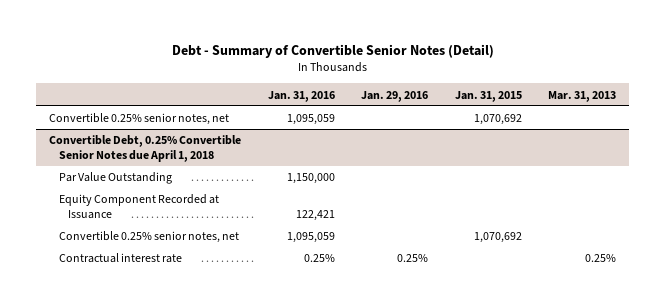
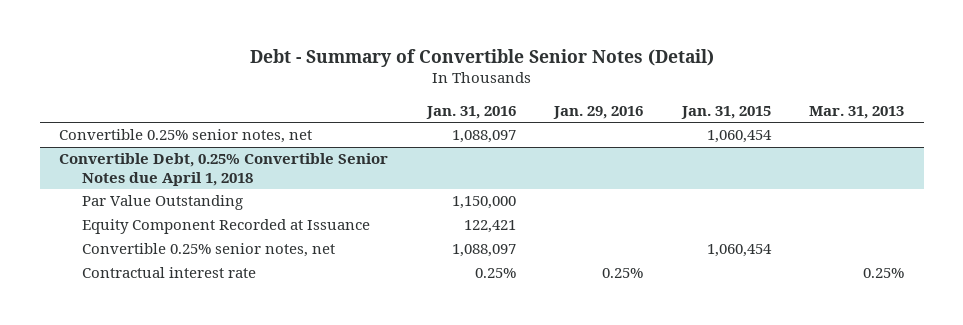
- Convertible 0.25% senior notes, net | 1,095,059 | | 1,070,692 |
+ Convertible 0.25% senior notes, net | 1,088,097 | | 1,060,454 |
@ Convertible Debt, 0.25% Convertible Senior Notes due April 1, 2018
- Convertible 0.25% senior notes, net | 1,095,059 | | 1,070,692 |
+ Convertible 0.25% senior notes, net | 1,088,097 | | 1,060,454 |

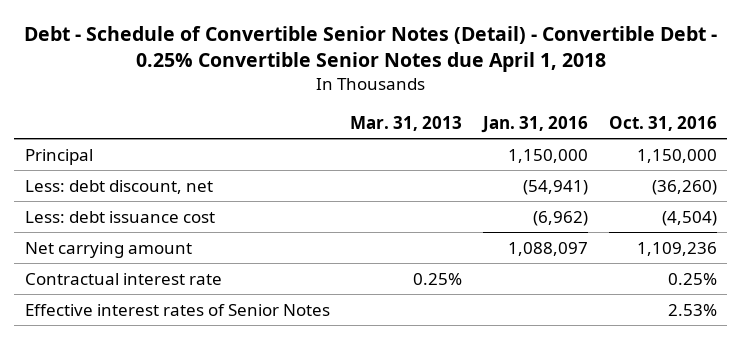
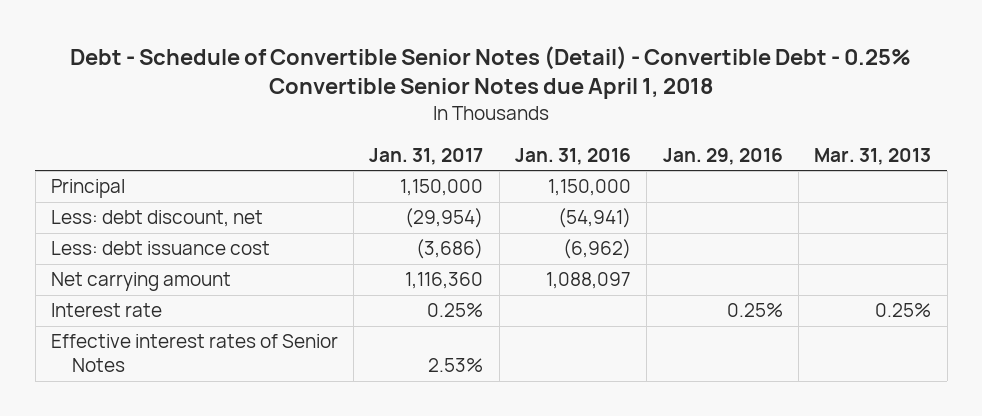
- | Mar. 31, 2013 | Jan. 31, 2016 | Oct. 31, 2016
+ | Jan. 31, 2017 | Jan. 31, 2016 | Jan. 29, 2016 | Mar. 31, 2013
- Contractual interest rate | 0.25% | | 0.25%
+ Interest rate | 0.25% | | 0.25% | 0.25%

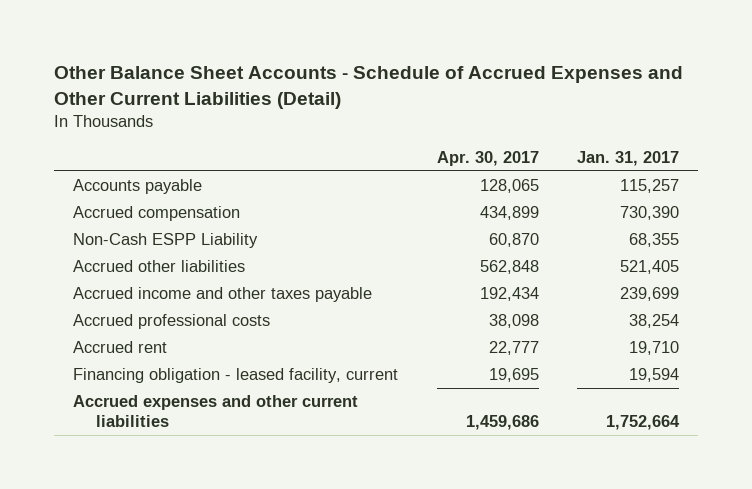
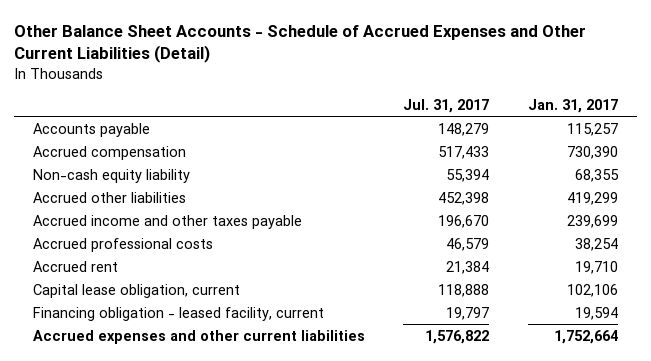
- | Apr. 30, 2017 | Jan. 31, 2017
+ | Jul. 31, 2017 | Jan. 31, 2017
- Non-Cash ESPP Liability | 60,870 | 68,355
- Accrued other liabilities | 562,848 | 521,405
+ Non-cash equity liability | 55,394 | 68,355
+ Accrued other liabilities | 452,398 | 419,299
+ Capital lease obligation, current | 118,888 | 102,106

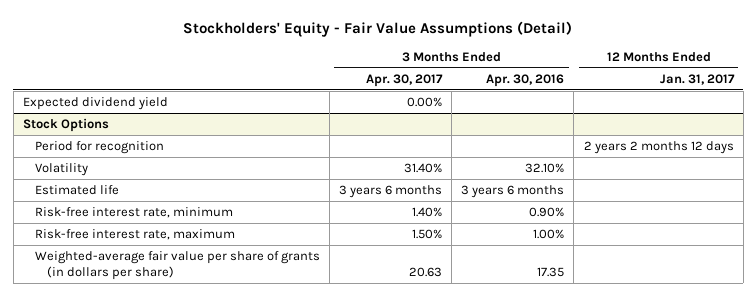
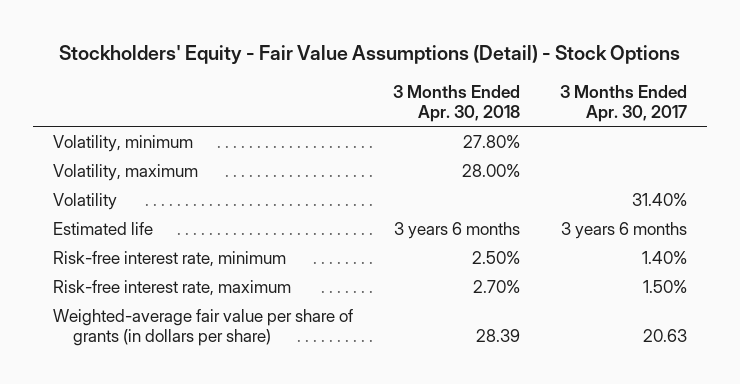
- Stockholders' Equity - Fair Value Assumptions (Detail)
+ Stockholders' Equity - Fair Value Assumptions (Detail) - Stock Options
- | 3 Months Ended Apr. 30, 2017 | 3 Months Ended Apr. 30, 2016 | 12 Months Ended Jan. 31, 2017
+ | 3 Months Ended Apr. 30, 2018 | 3 Months Ended Apr. 30, 2017
- Expected dividend yield | 0.00% | |
- Stock Options
- Period for recognition | | | 2 years 2 months 12 days
+ Volatility, minimum | 27.80% |
+ Volatility, maximum | 28.00% |

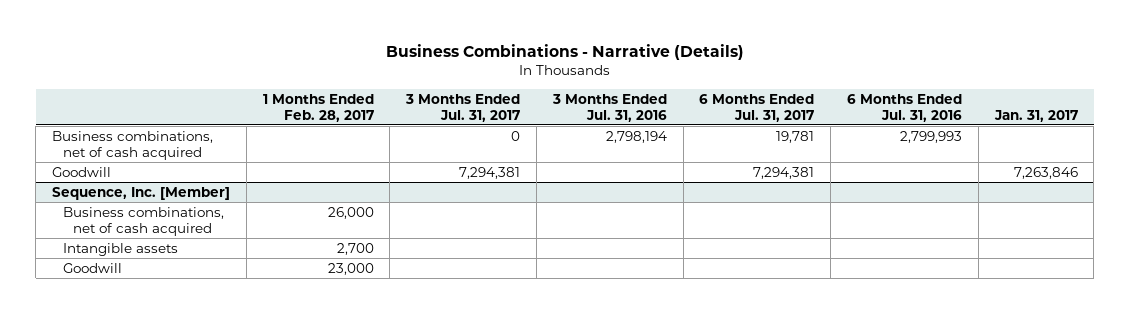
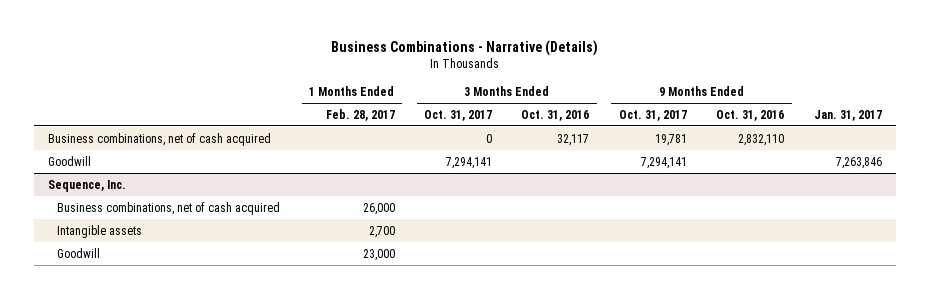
- | 1 Months Ended Feb. 28, 2017 | 3 Months Ended Jul. 31, 2017 | 3 Months Ended Jul. 31, 2016 | 6 Months Ended Jul. 31, 2017 | 6 Months Ended Jul. 31, 2016 | Jan. 31, 2017
+ | 1 Months Ended Feb. 28, 2017 | 3 Months Ended Oct. 31, 2017 | 3 Months Ended Oct. 31, 2016 | 9 Months Ended Oct. 31, 2017 | 9 Months Ended Oct. 31, 2016 | Jan. 31, 2017
- Sequence, Inc. [Member]
+ Sequence, Inc.

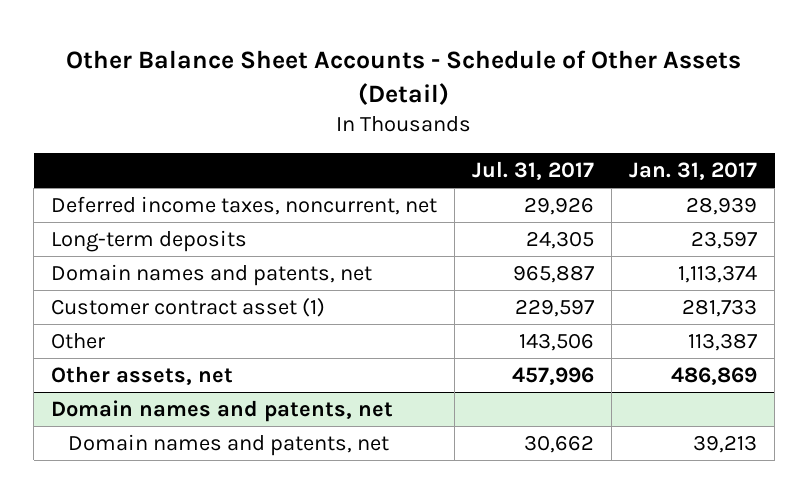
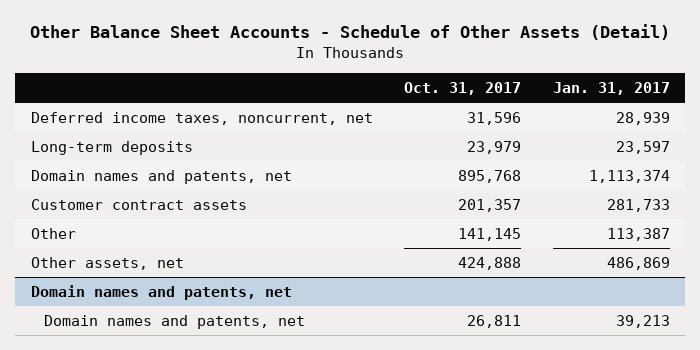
- | Jul. 31, 2017 | Jan. 31, 2017
+ | Oct. 31, 2017 | Jan. 31, 2017
- Customer contract asset (1) | 229,597 | 281,733
+ Customer contract assets | 201,357 | 281,733

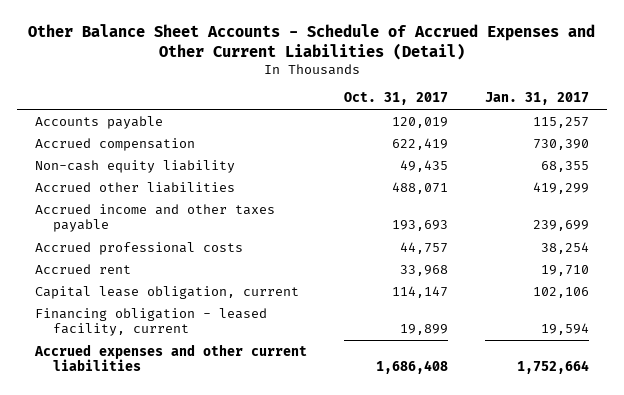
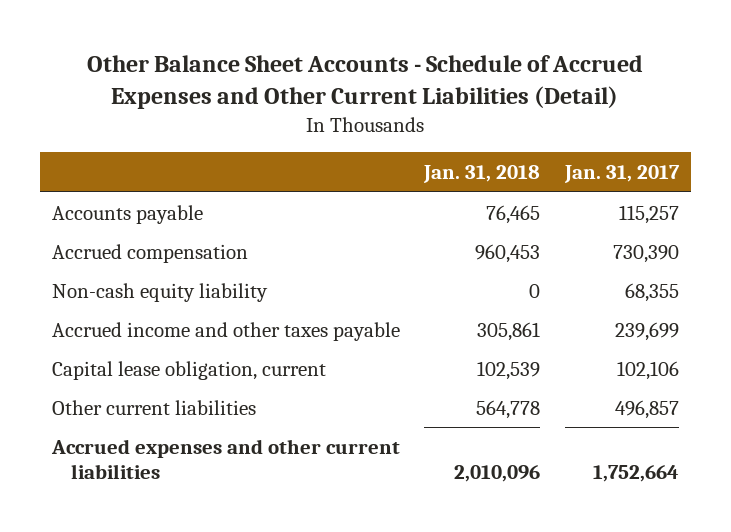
- | Oct. 31, 2017 | Jan. 31, 2017
+ | Jan. 31, 2018 | Jan. 31, 2017
- Accrued other liabilities | 488,071 | 419,299
- Accrued professional costs | 44,757 | 38,254
- Accrued rent | 33,968 | 19,710
- Financing obligation - leased facility, current | 19,899 | 19,594
+ Other current liabilities | 564,778 | 496,857

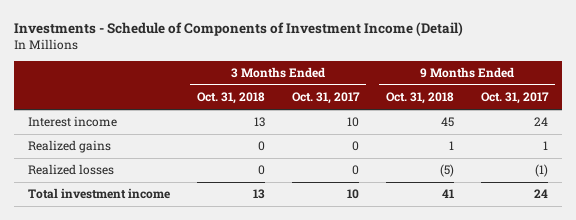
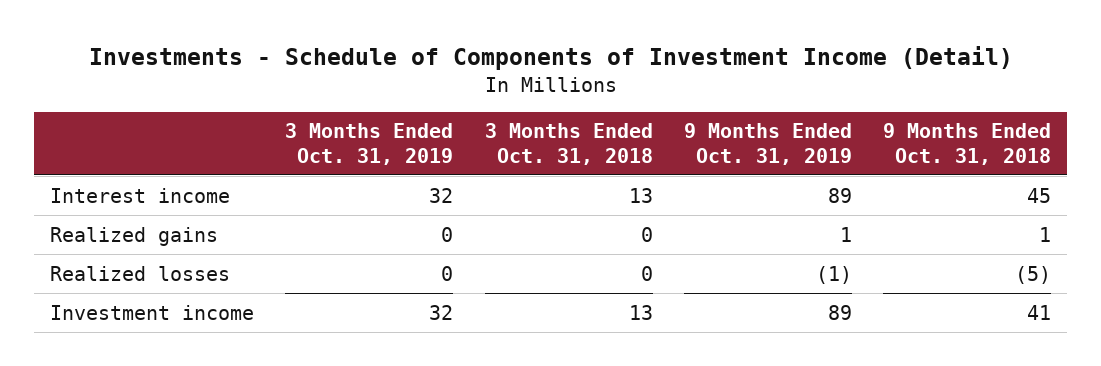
- | 3 Months Ended Oct. 31, 2018 | 3 Months Ended Oct. 31, 2017 | 9 Months Ended Oct. 31, 2018 | 9 Months Ended Oct. 31, 2017
+ | 3 Months Ended Oct. 31, 2019 | 3 Months Ended Oct. 31, 2018 | 9 Months Ended Oct. 31, 2019 | 9 Months Ended Oct. 31, 2018
- Total investment income | 13 | 10 | 41 | 24
+ Investment income | 32 | 13 | 89 | 41

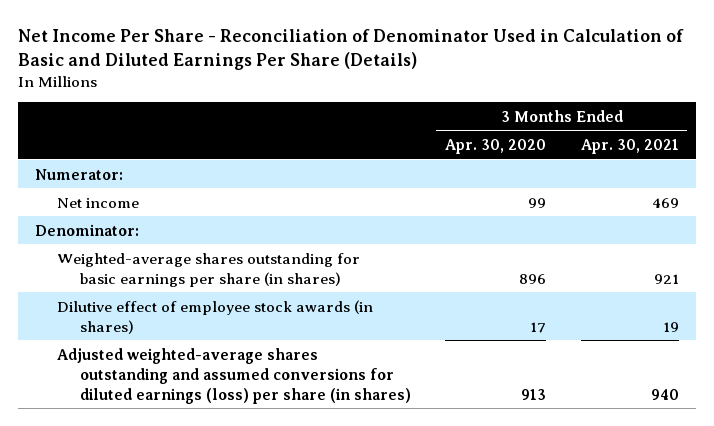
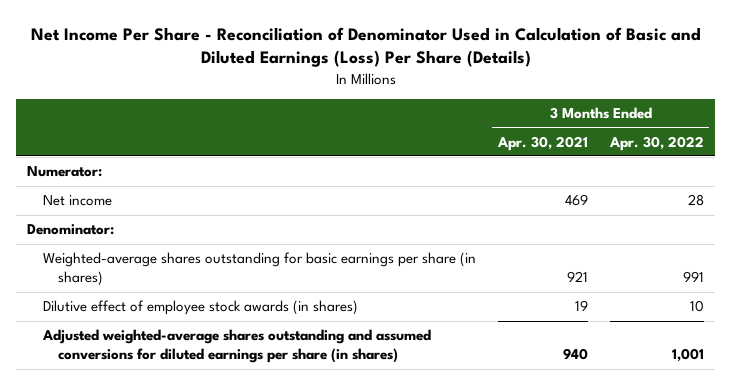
- Net Income Per Share - Reconciliation of Denominator Used in Calculation of Basic and Diluted Earnings Per Share (Details)
+ Net Income Per Share - Reconciliation of Denominator Used in Calculation of Basic and Diluted Earnings (Loss) Per Share (Details)
- | 3 Months Ended Apr. 30, 2020 | 3 Months Ended Apr. 30, 2021
+ | 3 Months Ended Apr. 30, 2021 | 3 Months Ended Apr. 30, 2022
- Adjusted weighted-average shares outstanding and assumed conversions for diluted earnings (loss) per share (in shares) | 913 | 940
+ Adjusted weighted-average shares outstanding and assumed conversions for diluted earnings per share (in shares) | 940 | 1,001

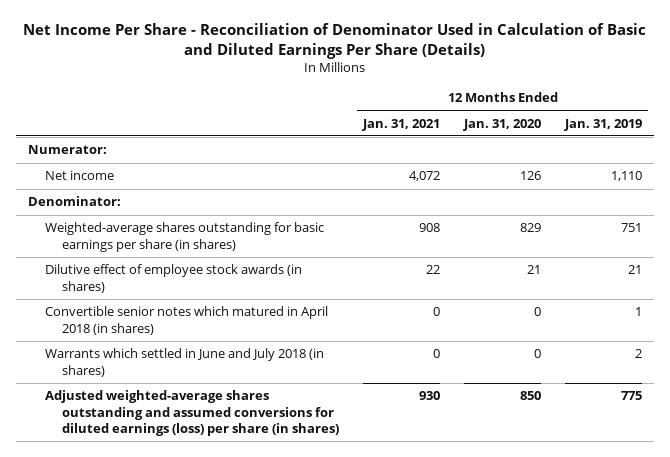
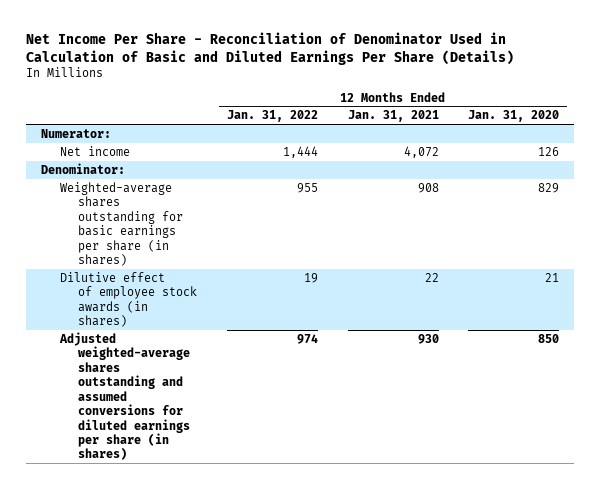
- | 12 Months Ended Jan. 31, 2021 | 12 Months Ended Jan. 31, 2020 | 12 Months Ended Jan. 31, 2019
+ | 12 Months Ended Jan. 31, 2022 | 12 Months Ended Jan. 31, 2021 | 12 Months Ended Jan. 31, 2020
- Convertible senior notes which matured in April 2018 (in shares) | 0 | 0 | 1
- Warrants which settled in June and July 2018 (in shares) | 0 | 0 | 2
- Adjusted weighted-average shares outstanding and assumed conversions for diluted earnings (loss) per share (in shares) | 930 | 850 | 775
+ Adjusted weighted-average shares outstanding and assumed conversions for diluted earnings per share (in shares) | 974 | 930 | 850

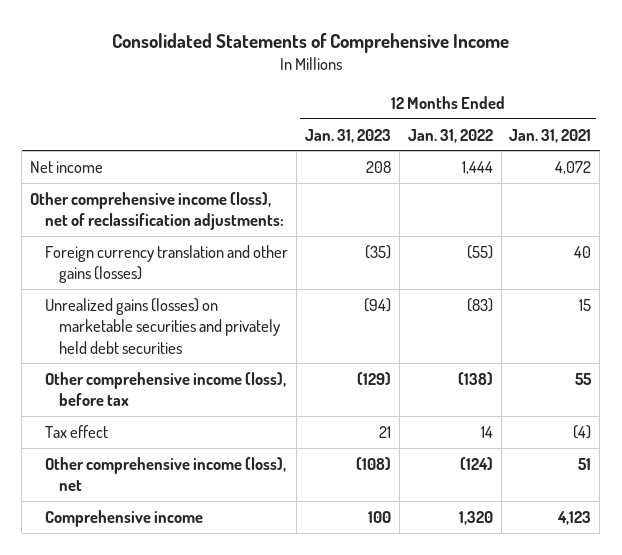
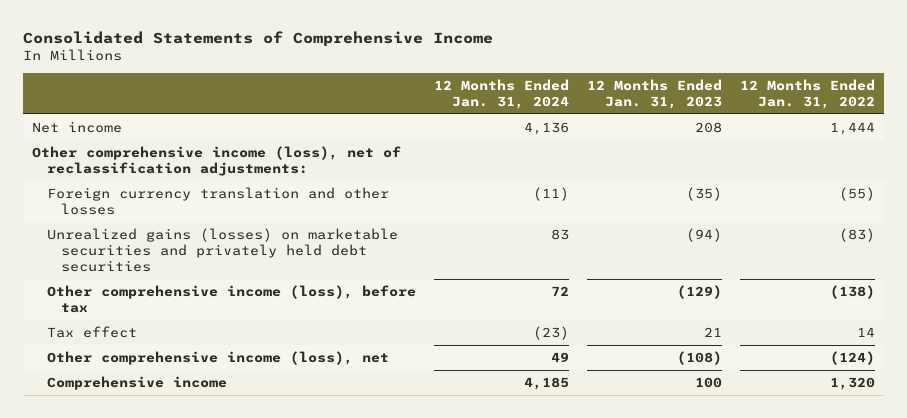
- | 12 Months Ended Jan. 31, 2023 | 12 Months Ended Jan. 31, 2022 | 12 Months Ended Jan. 31, 2021
+ | 12 Months Ended Jan. 31, 2024 | 12 Months Ended Jan. 31, 2023 | 12 Months Ended Jan. 31, 2022
- Foreign currency translation and other gains (losses) | (35) | (55) | 40
+ Foreign currency translation and other losses | (11) | (35) | (55)

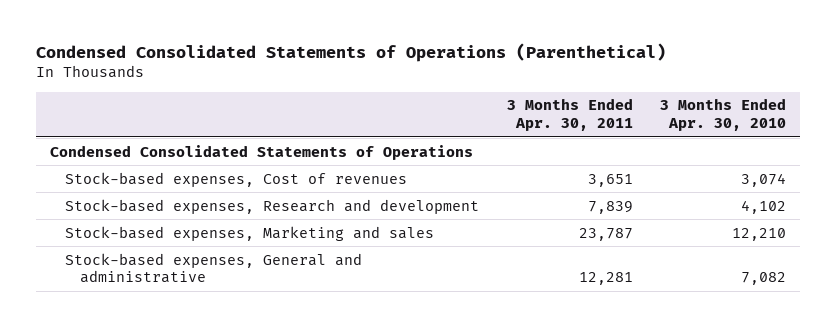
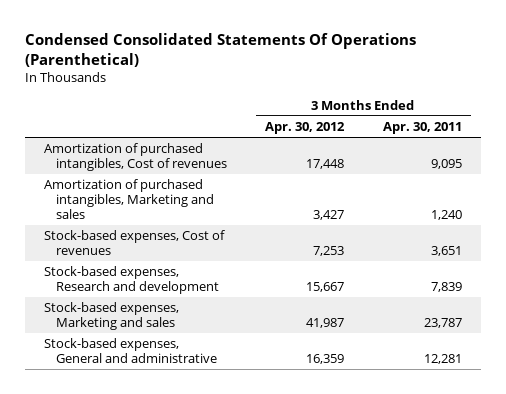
- Condensed Consolidated Statements of Operations (Parenthetical)
+ Condensed Consolidated Statements Of Operations (Parenthetical)
- | 3 Months Ended Apr. 30, 2011 | 3 Months Ended Apr. 30, 2010
+ | 3 Months Ended Apr. 30, 2012 | 3 Months Ended Apr. 30, 2011
- Condensed Consolidated Statements of Operations
+ Amortization of purchased intangibles, Cost of revenues | 17,448 | 9,095
+ Amortization of purchased intangibles, Marketing and sales | 3,427 | 1,240

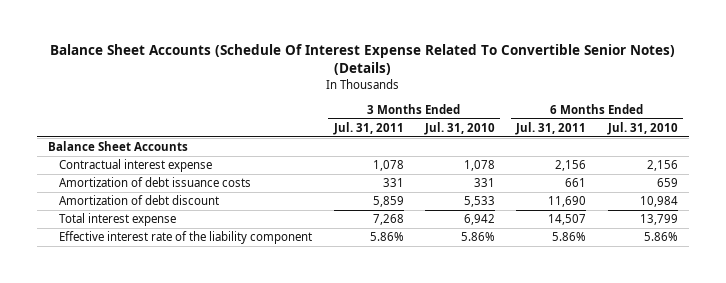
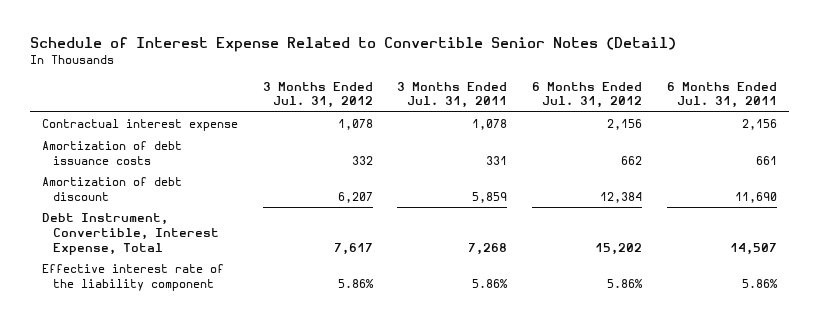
- Balance Sheet Accounts (Schedule Of Interest Expense Related To Convertible Senior Notes) (Details)
+ Schedule of Interest Expense Related to Convertible Senior Notes (Detail)
- | 3 Months Ended Jul. 31, 2011 | 3 Months Ended Jul. 31, 2010 | 6 Months Ended Jul. 31, 2011 | 6 Months Ended Jul. 31, 2010
+ | 3 Months Ended Jul. 31, 2012 | 3 Months Ended Jul. 31, 2011 | 6 Months Ended Jul. 31, 2012 | 6 Months Ended Jul. 31, 2011
- Balance Sheet Accounts
- Total interest expense | 7,268 | 6,942 | 14,507 | 13,799
+ Debt Instrument, Convertible, Interest Expense, Total | 7,617 | 7,268 | 15,202 | 14,507

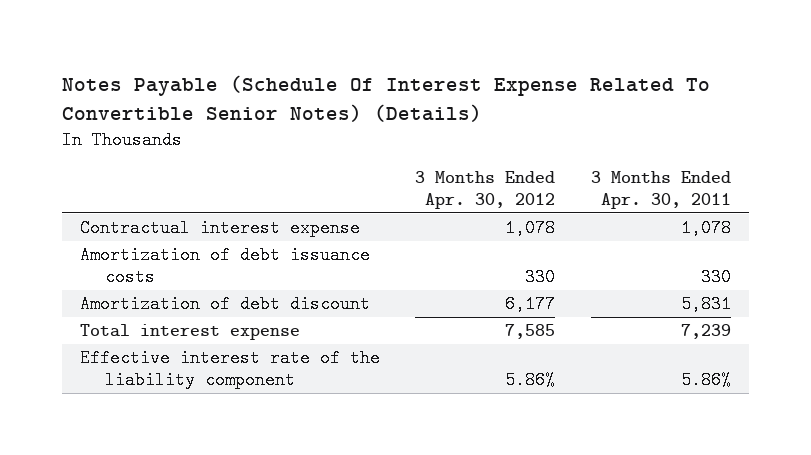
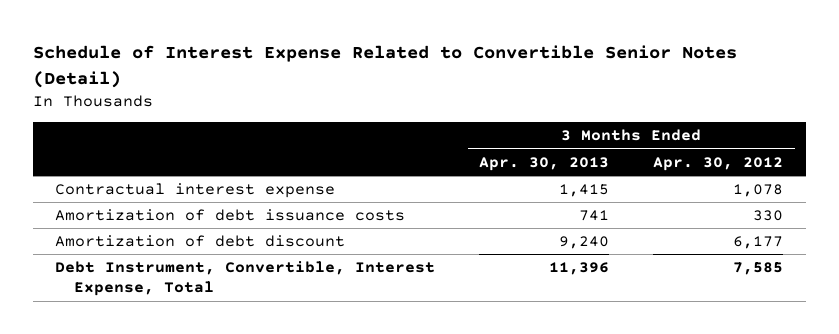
- Notes Payable (Schedule Of Interest Expense Related To Convertible Senior Notes) (Details)
+ Schedule of Interest Expense Related to Convertible Senior Notes (Detail)
- | 3 Months Ended Apr. 30, 2012 | 3 Months Ended Apr. 30, 2011
+ | 3 Months Ended Apr. 30, 2013 | 3 Months Ended Apr. 30, 2012
- Total interest expense | 7,585 | 7,239
- Effective interest rate of the liability component | 5.86% | 5.86%
+ Debt Instrument, Convertible, Interest Expense, Total | 11,396 | 7,585

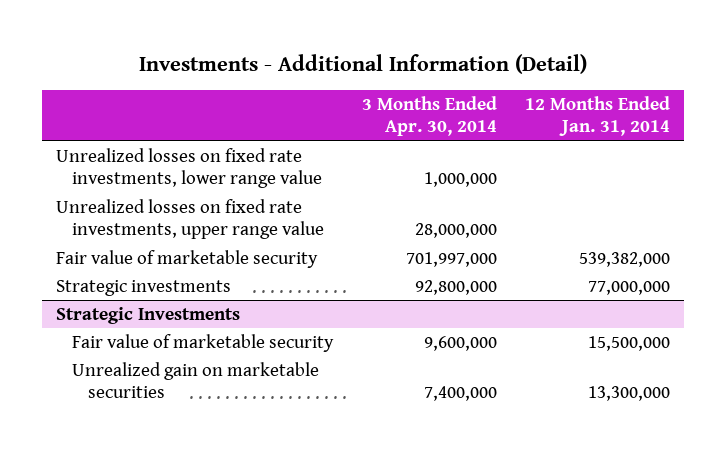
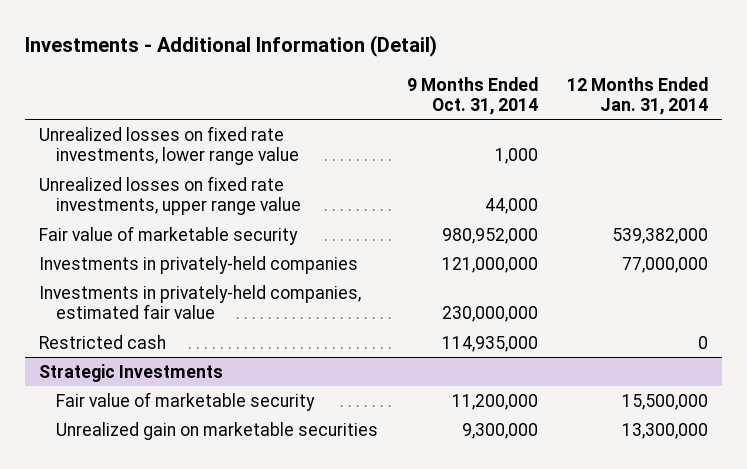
- | 3 Months Ended Apr. 30, 2014 | 12 Months Ended Jan. 31, 2014
+ | 9 Months Ended Oct. 31, 2014 | 12 Months Ended Jan. 31, 2014
- Strategic investments | 92,800,000 | 77,000,000
+ Investments in privately-held companies | 121,000,000 | 77,000,000
+ Investments in privately-held companies, estimated fair value | 230,000,000 |
+ Restricted cash | 114,935,000 | 0

